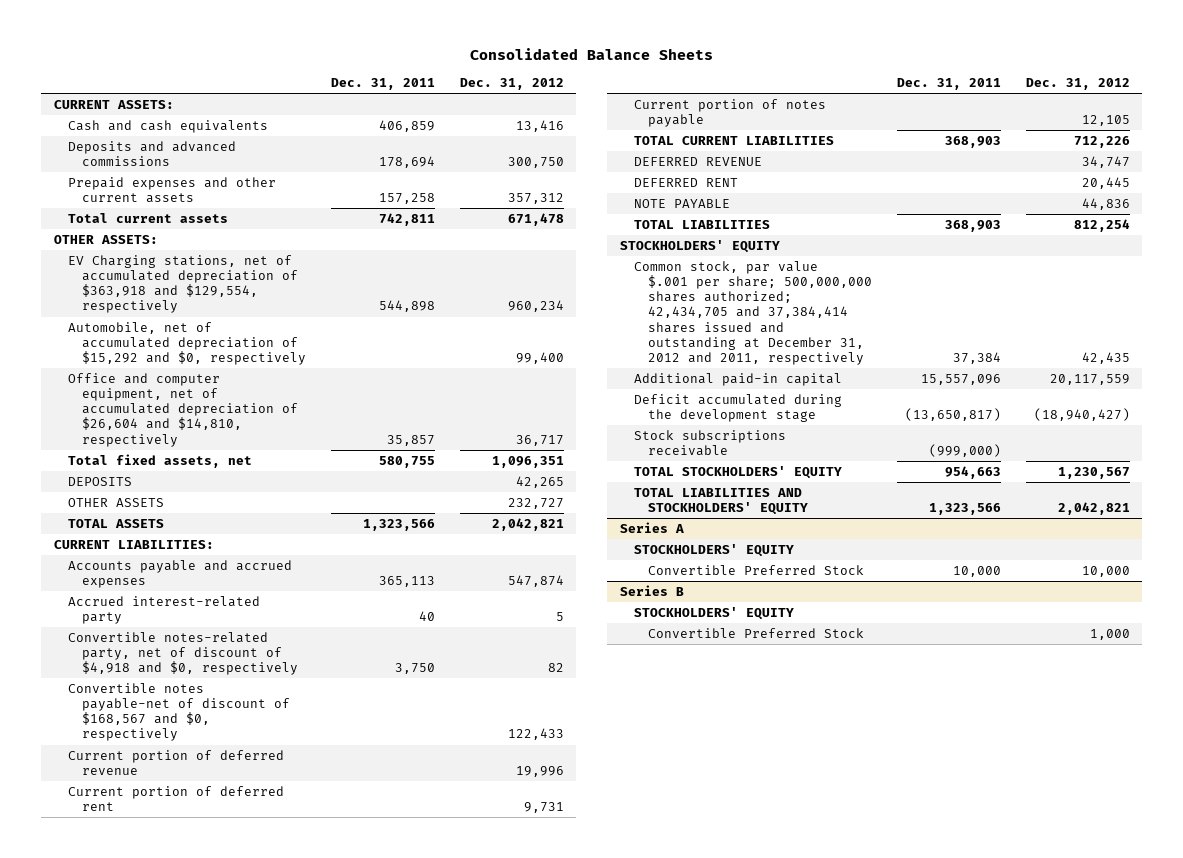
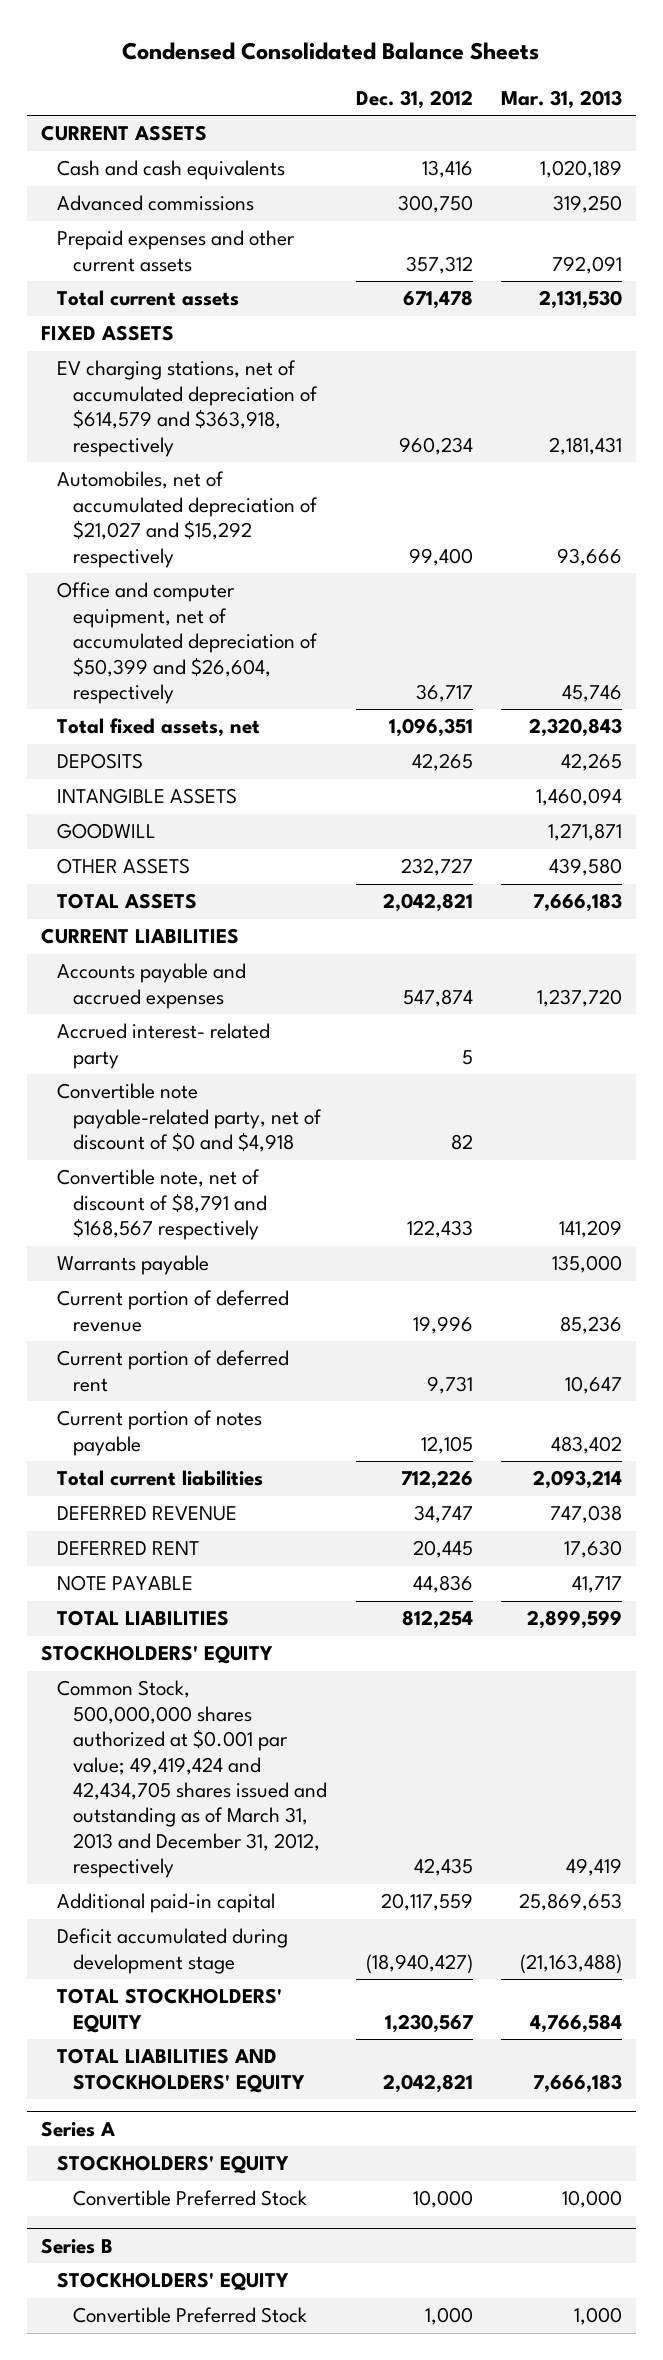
- Consolidated Balance Sheets
+ Condensed Consolidated Balance Sheets
- | Dec. 31, 2011 | Dec. 31, 2012
+ | Dec. 31, 2012 | Mar. 31, 2013
- CURRENT ASSETS:
+ CURRENT ASSETS
- Deposits and advanced commissions | 178,694 | 300,750
+ Advanced commissions | 300,750 | 319,250
- OTHER ASSETS:
- EV Charging stations, net of accumulated depreciation of $363,918 and $129,554, respectively | 544,898 | 960,234
- Automobile, net of accumulated depreciation of $15,292 and $0, respectively | | 99,400
- Office and computer equipment, net of accumulated depreciation of $26,604 and $14,810, respectively | 35,857 | 36,717
+ FIXED ASSETS
+ EV charging stations, net of accumulated depreciation of $614,579 and $363,918, respectively | 960,234 | 2,181,431
+ Automobiles, net of accumulated depreciation of $21,027 and $15,292 respectively | 99,400 | 93,666
+ Office and computer equipment, net of accumulated depreciation of $50,399 and $26,604, respectively | 36,717 | 45,746
+ INTANGIBLE ASSETS | | 1,460,094
+ GOODWILL | | 1,271,871
- CURRENT LIABILITIES:
+ CURRENT LIABILITIES
- Accrued interest-related party | 40 | 5
- Convertible notes-related party, net of discount of $4,918 and $0, respectively | 3,750 | 82
- Convertible notes payable-net of discount of $168,567 and $0, respectively | | 122,433
+ Accrued interest- related party | 5 |
+ Convertible note payable-related party, net of discount of $0 and $4,918 | 82 |
+ Convertible note, net of discount of $8,791 and $168,567 respectively | 122,433 | 141,209
+ Warrants payable | | 135,000
- TOTAL CURRENT LIABILITIES | 368,903 | 712,226
+ Total current liabilities | 712,226 | 2,093,214
- Common stock, par value $.001 per share; 500,000,000 shares authorized; 42,434,705 and 37,384,414 shares issued and outstanding at December 31, 2012 and 2011, respectively | 37,384 | 42,435
+ Common Stock, 500,000,000 shares authorized at $0.001 par value; 49,419,424 and 42,434,705 shares issued and outstanding as of March 31, 2013 and December 31, 2012, respectively | 42,435 | 49,419
- Deficit accumulated during the development stage | (13,650,817) | (18,940,427)
- Stock subscriptions receivable | (999,000) |
+ Deficit accumulated during development stage | (18,940,427) | (21,163,488)

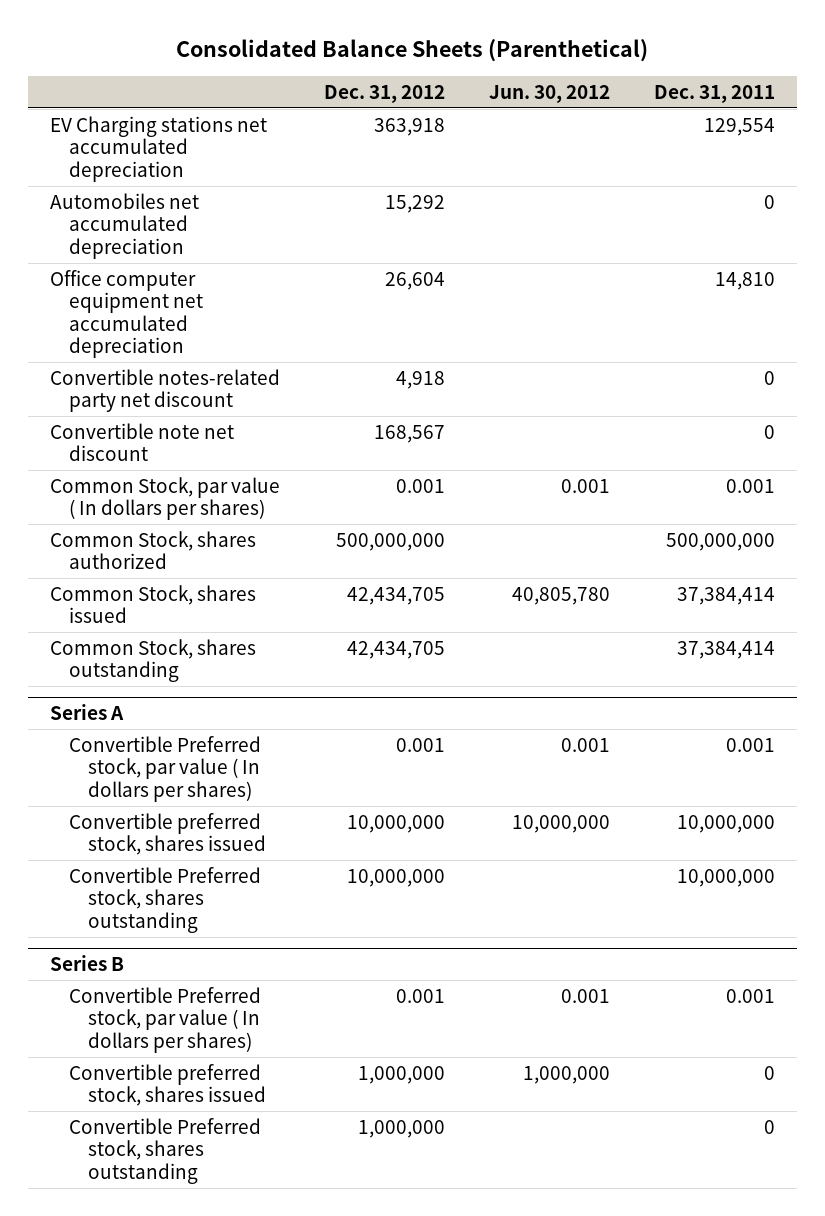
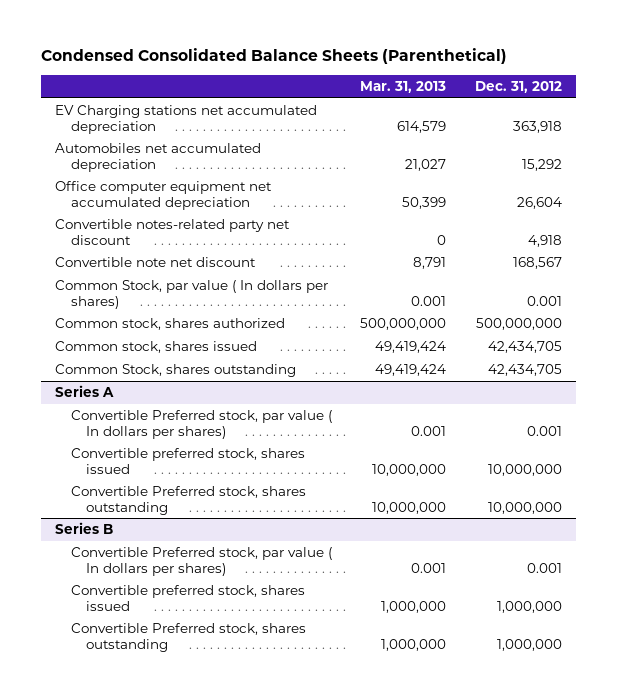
- Consolidated Balance Sheets (Parenthetical)
+ Condensed Consolidated Balance Sheets (Parenthetical)
- | Dec. 31, 2012 | Jun. 30, 2012 | Dec. 31, 2011
+ | Mar. 31, 2013 | Dec. 31, 2012
- Common Stock, shares authorized | 500,000,000 | | 500,000,000
- Common Stock, shares issued | 42,434,705 | 40,805,780 | 37,384,414
+ Common stock, shares authorized | 500,000,000 | 500,000,000
+ Common stock, shares issued | 49,419,424 | 42,434,705

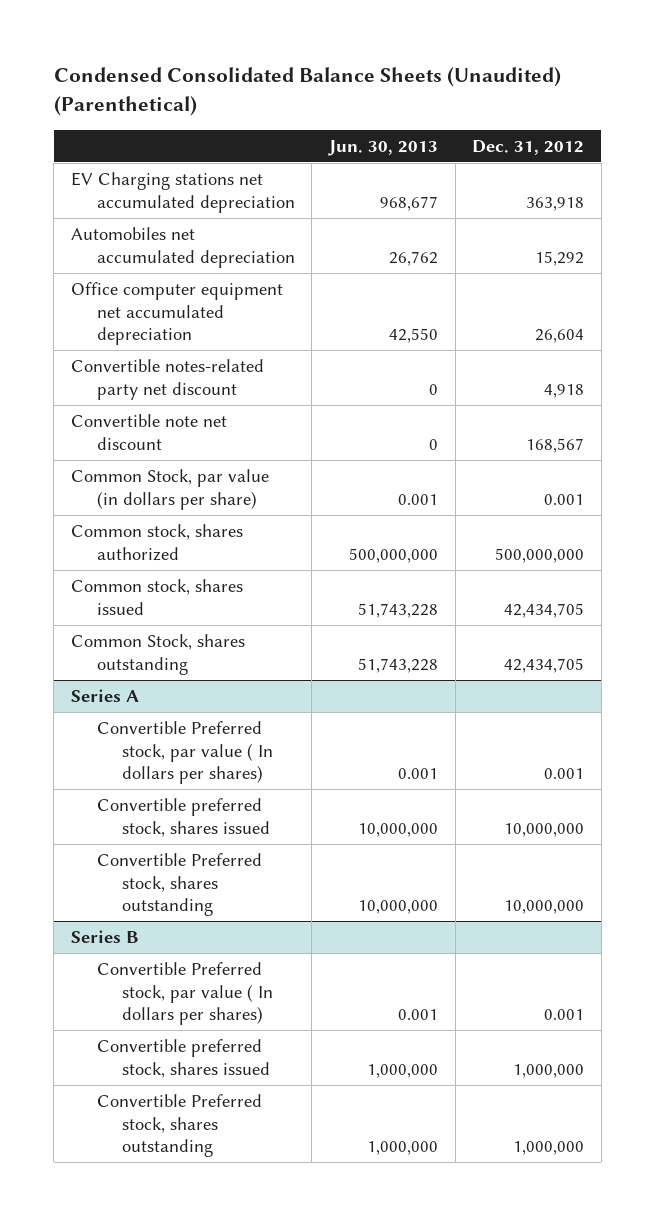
- Condensed Consolidated Balance Sheets (Parenthetical)
+ Condensed Consolidated Balance Sheets (Unaudited) (Parenthetical)
- | Mar. 31, 2013 | Dec. 31, 2012
+ | Jun. 30, 2013 | Dec. 31, 2012
- Common Stock, par value ( In dollars per shares) | 0.001 | 0.001
+ Common Stock, par value (in dollars per share) | 0.001 | 0.001

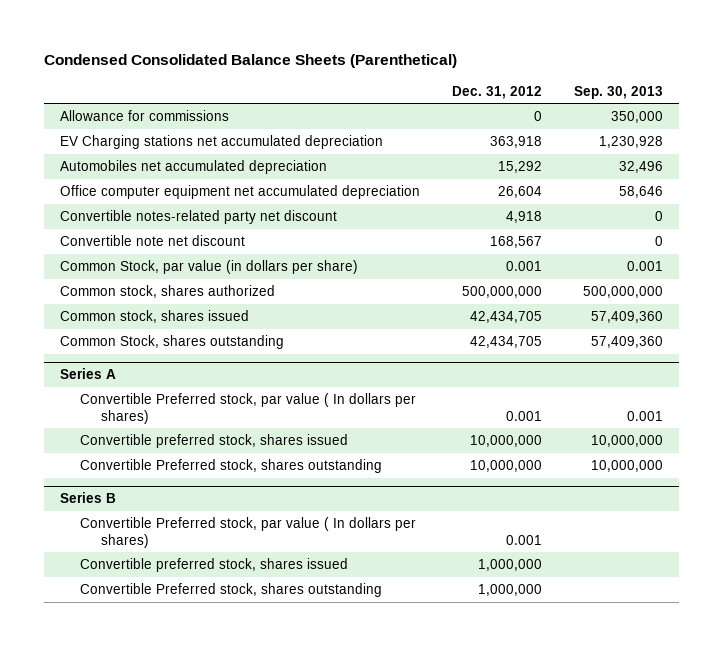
- Condensed Consolidated Balance Sheets (Unaudited) (Parenthetical)
+ Condensed Consolidated Balance Sheets (Parenthetical)
- | Jun. 30, 2013 | Dec. 31, 2012
+ | Dec. 31, 2012 | Sep. 30, 2013
+ Allowance for commissions | 0 | 350,000

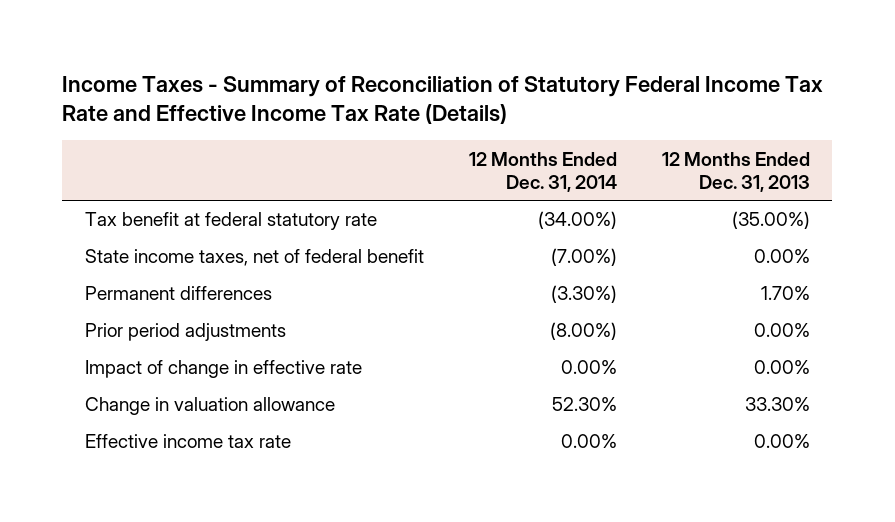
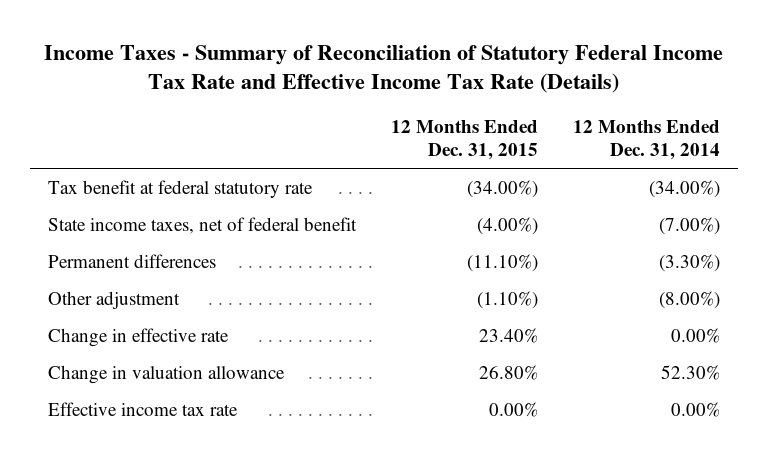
- | 12 Months Ended Dec. 31, 2014 | 12 Months Ended Dec. 31, 2013
+ | 12 Months Ended Dec. 31, 2015 | 12 Months Ended Dec. 31, 2014
- Prior period adjustments | (8.00%) | 0.00%
- Impact of change in effective rate | 0.00% | 0.00%
+ Other adjustment | (1.10%) | (8.00%)
+ Change in effective rate | 23.40% | 0.00%

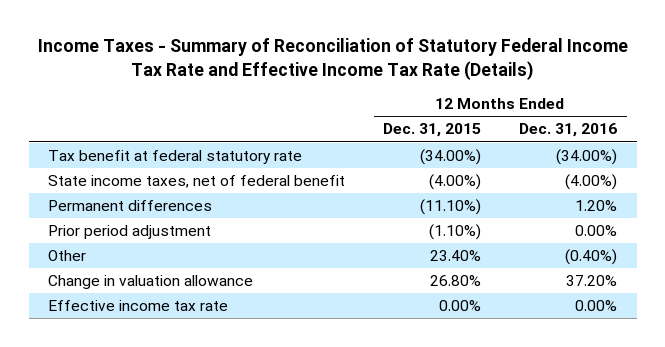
- | 12 Months Ended Dec. 31, 2015 | 12 Months Ended Dec. 31, 2014
+ | 12 Months Ended Dec. 31, 2015 | 12 Months Ended Dec. 31, 2016
- Other adjustment | (1.10%) | (8.00%)
- Change in effective rate | 23.40% | 0.00%
+ Prior period adjustment | (1.10%) | 0.00%
+ Other | 23.40% | (0.40%)

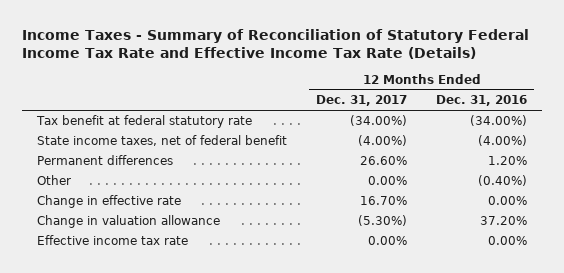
- | 12 Months Ended Dec. 31, 2015 | 12 Months Ended Dec. 31, 2016
+ | 12 Months Ended Dec. 31, 2017 | 12 Months Ended Dec. 31, 2016
- Prior period adjustment | (1.10%) | 0.00%
+ Change in effective rate | 16.70% | 0.00%

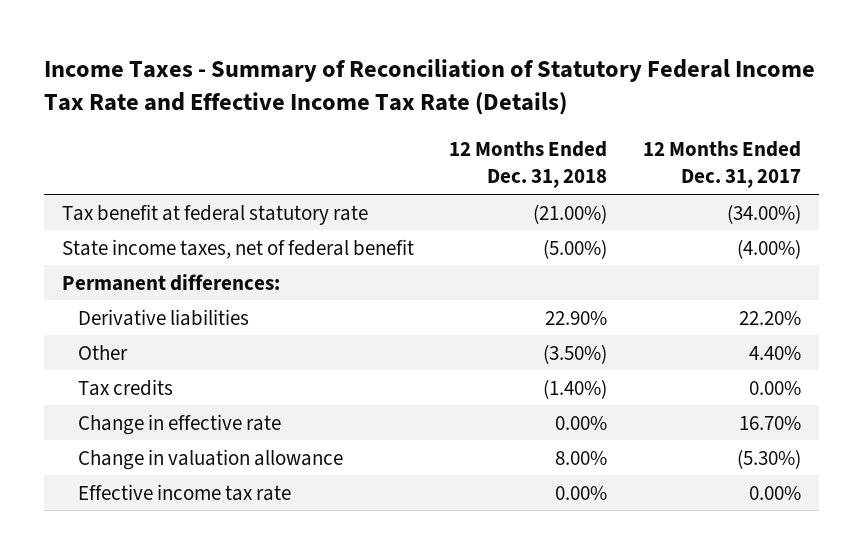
- | 12 Months Ended Dec. 31, 2017 | 12 Months Ended Dec. 31, 2016
+ | 12 Months Ended Dec. 31, 2018 | 12 Months Ended Dec. 31, 2017
- Permanent differences | 26.60% | 1.20%
- Other | 0.00% | (0.40%)
+ Permanent differences:
+ Derivative liabilities | 22.90% | 22.20%
+ Other | (3.50%) | 4.40%
+ Tax credits | (1.40%) | 0.00%

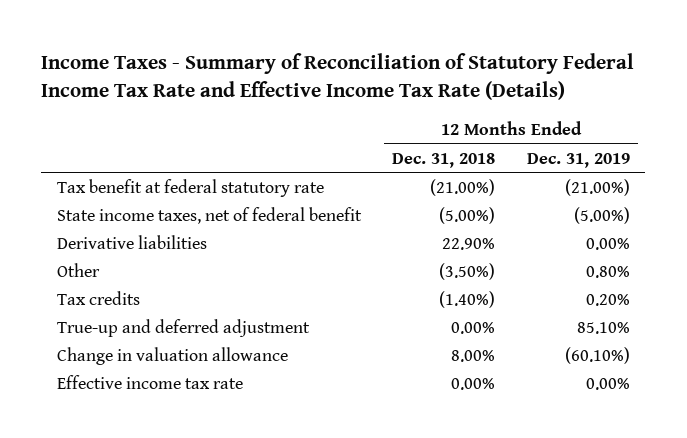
- | 12 Months Ended Dec. 31, 2018 | 12 Months Ended Dec. 31, 2017
+ | 12 Months Ended Dec. 31, 2018 | 12 Months Ended Dec. 31, 2019
- Permanent differences:
- Change in effective rate | 0.00% | 16.70%
+ True-up and deferred adjustment | 0.00% | 85.10%

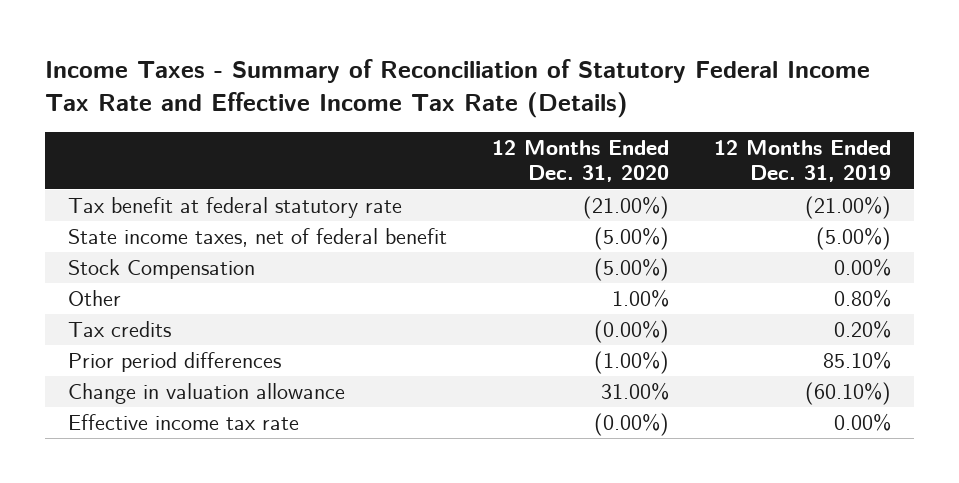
- | 12 Months Ended Dec. 31, 2018 | 12 Months Ended Dec. 31, 2019
+ | 12 Months Ended Dec. 31, 2020 | 12 Months Ended Dec. 31, 2019
- Derivative liabilities | 22.90% | 0.00%
+ Stock Compensation | (5.00%) | 0.00%
- True-up and deferred adjustment | 0.00% | 85.10%
+ Prior period differences | (1.00%) | 85.10%

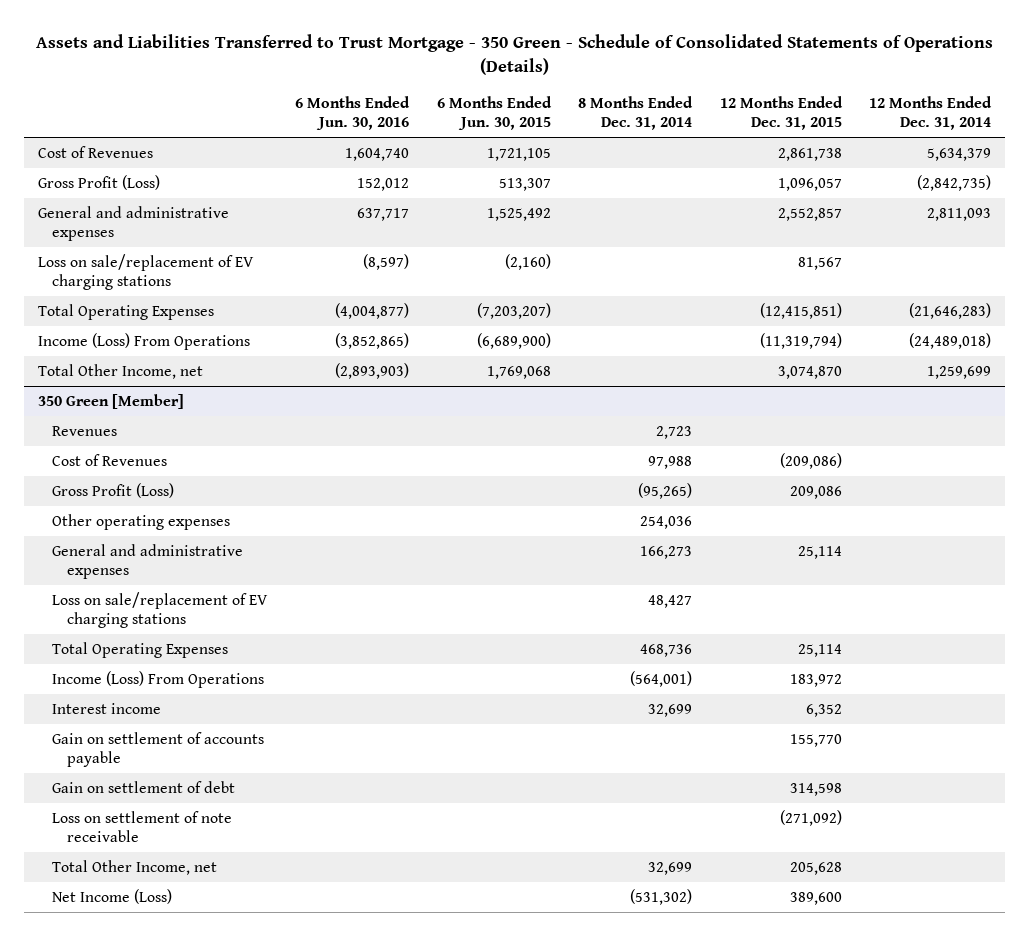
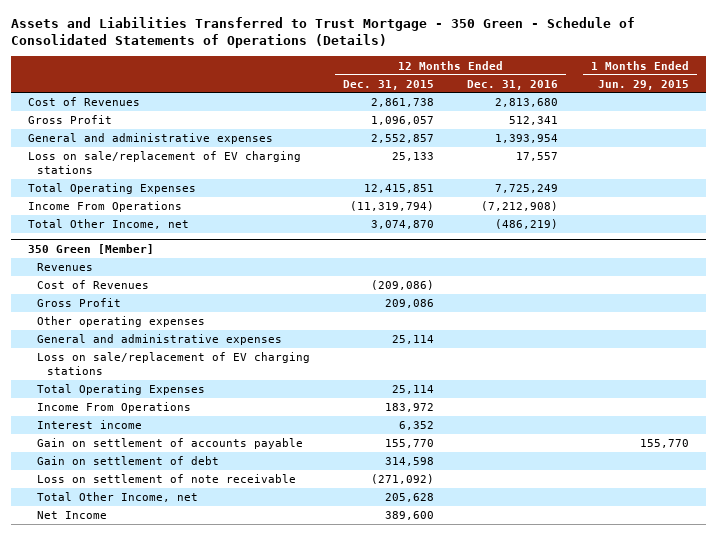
- | 6 Months Ended Jun. 30, 2016 | 6 Months Ended Jun. 30, 2015 | 8 Months Ended Dec. 31, 2014 | 12 Months Ended Dec. 31, 2015 | 12 Months Ended Dec. 31, 2014
+ | 12 Months Ended Dec. 31, 2015 | 12 Months Ended Dec. 31, 2016 | 1 Months Ended Jun. 29, 2015
- Gross Profit (Loss) | 152,012 | 513,307 | | 1,096,057 | (2,842,735)
+ Gross Profit | 1,096,057 | 512,341 |
- Loss on sale/replacement of EV charging stations | (8,597) | (2,160) | | 81,567 |
- Total Operating Expenses | (4,004,877) | (7,203,207) | | (12,415,851) | (21,646,283)
- Income (Loss) From Operations | (3,852,865) | (6,689,900) | | (11,319,794) | (24,489,018)
+ Loss on sale/replacement of EV charging stations | 25,133 | 17,557 |
+ Total Operating Expenses | 12,415,851 | 7,725,249 |
+ Income From Operations | (11,319,794) | (7,212,908) |
@ 350 Green [Member]
- Gross Profit (Loss) | | | (95,265) | 209,086 |
+ Gross Profit | 209,086 | |
- Income (Loss) From Operations | | | (564,001) | 183,972 |
+ Income From Operations | 183,972 | |
- Net Income (Loss) | | | (531,302) | 389,600 |
+ Net Income | 389,600 | |

